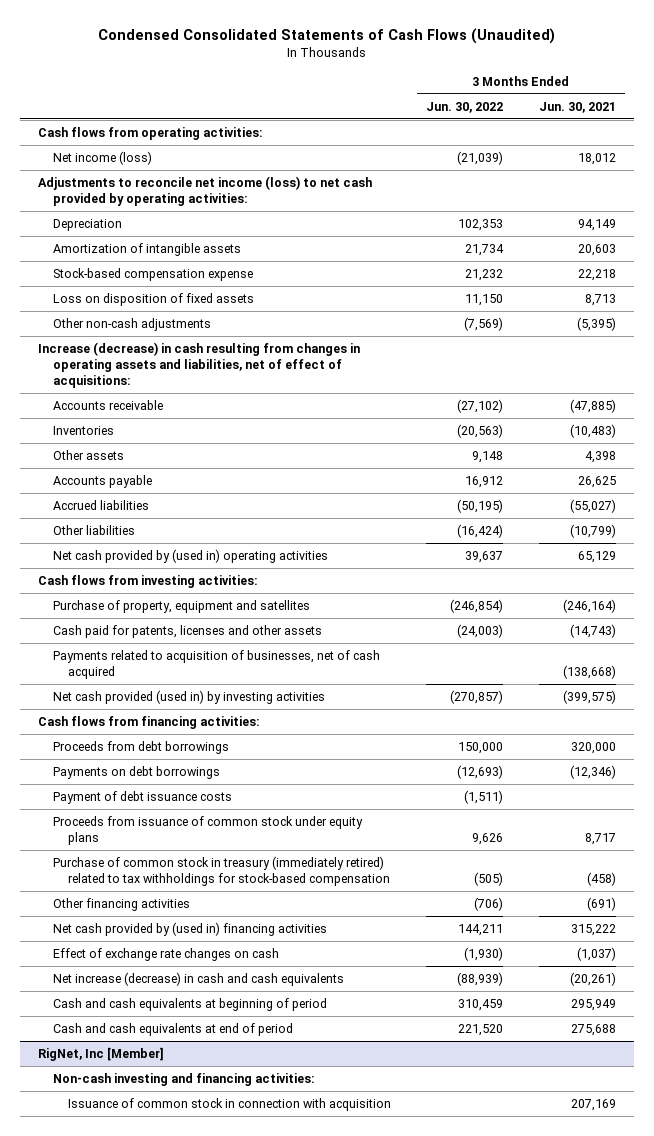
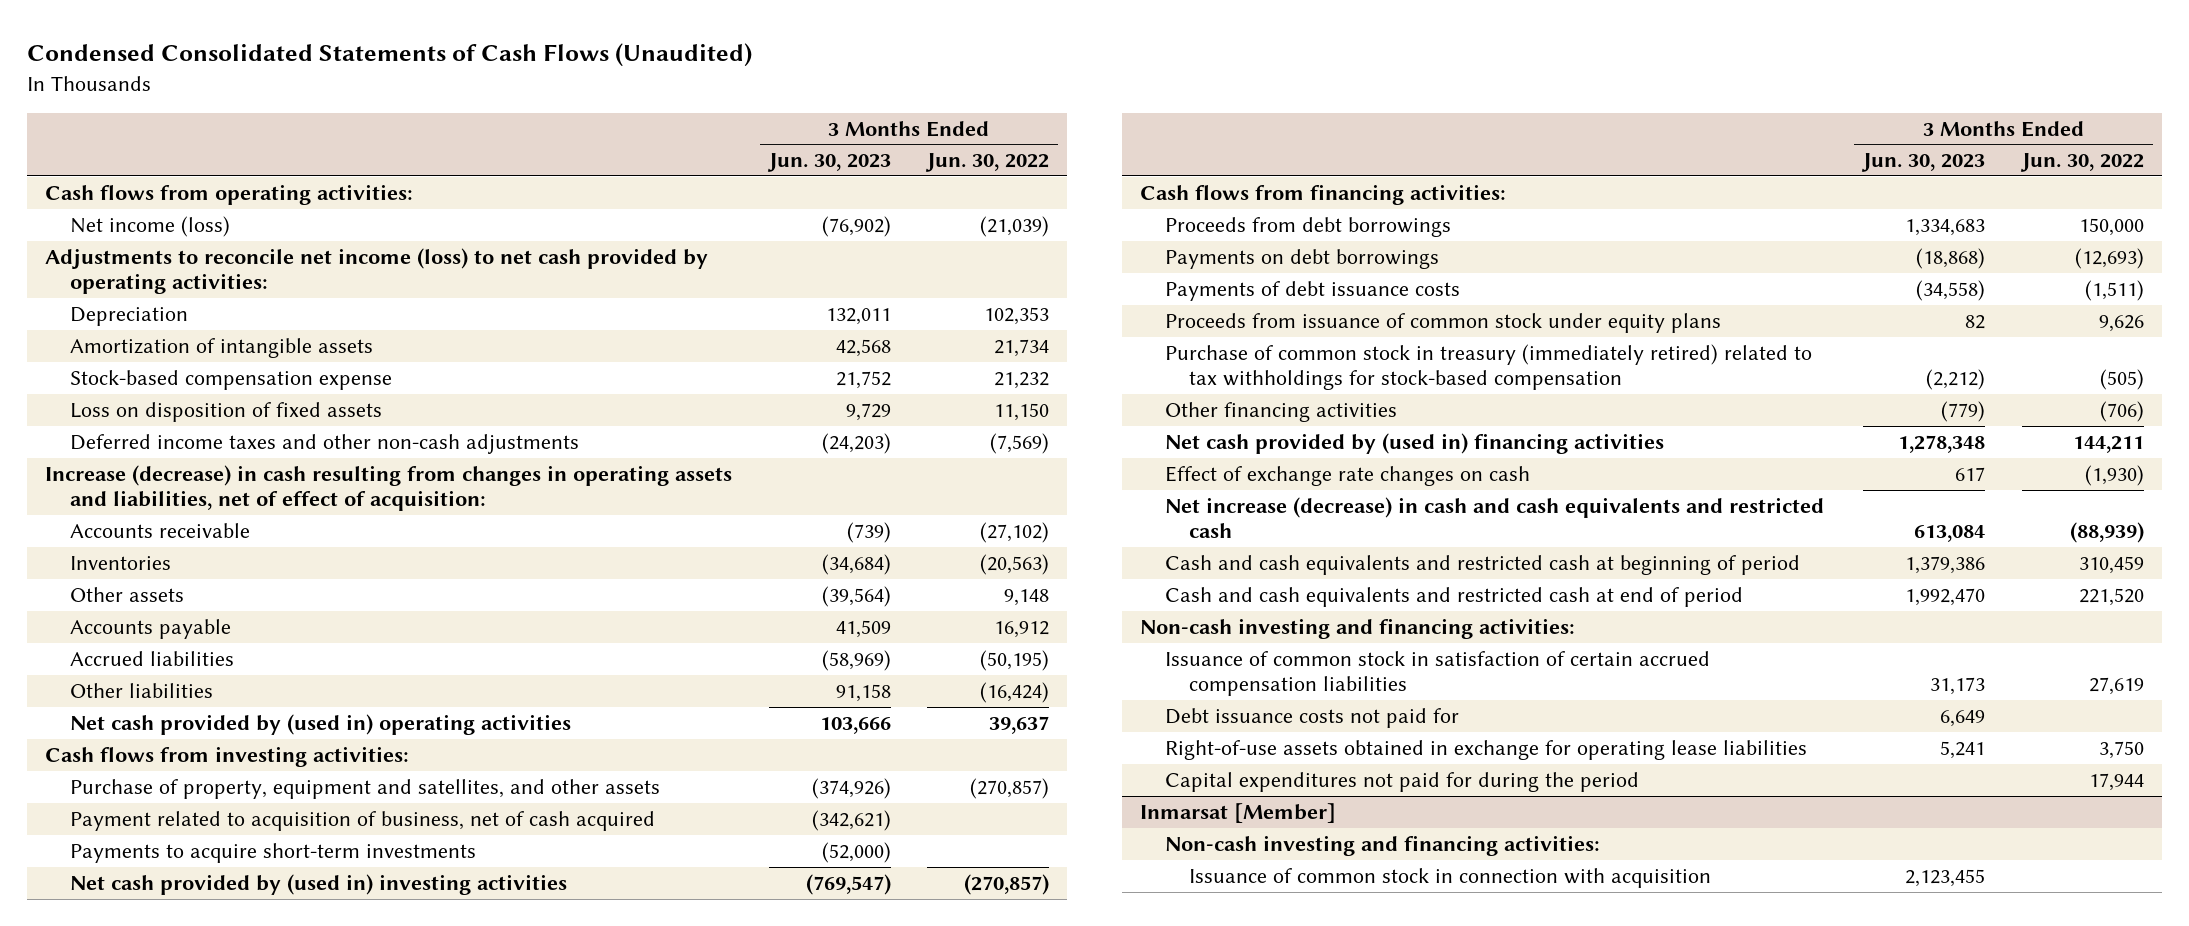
- | 3 Months Ended Jun. 30, 2022 | 3 Months Ended Jun. 30, 2021
+ | 3 Months Ended Jun. 30, 2023 | 3 Months Ended Jun. 30, 2022
- Other non-cash adjustments | (7,569) | (5,395)
- Increase (decrease) in cash resulting from changes in operating assets and liabilities, net of effect of acquisitions:
+ Deferred income taxes and other non-cash adjustments | (24,203) | (7,569)
+ Increase (decrease) in cash resulting from changes in operating assets and liabilities, net of effect of acquisition:
- Purchase of property, equipment and satellites | (246,854) | (246,164)
- Cash paid for patents, licenses and other assets | (24,003) | (14,743)
- Payments related to acquisition of businesses, net of cash acquired | | (138,668)
- Net cash provided (used in) by investing activities | (270,857) | (399,575)
+ Purchase of property, equipment and satellites, and other assets | (374,926) | (270,857)
+ Payment related to acquisition of business, net of cash acquired | (342,621) |
+ Payments to acquire short-term investments | (52,000) |
+ Net cash provided by (used in) investing activities | (769,547) | (270,857)
- Payment of debt issuance costs | (1,511) |
+ Payments of debt issuance costs | (34,558) | (1,511)
- Net increase (decrease) in cash and cash equivalents | (88,939) | (20,261)
- Cash and cash equivalents at beginning of period | 310,459 | 295,949
- Cash and cash equivalents at end of period | 221,520 | 275,688
- RigNet, Inc [Member]
+ Net increase (decrease) in cash and cash equivalents and restricted cash | 613,084 | (88,939)
+ Cash and cash equivalents and restricted cash at beginning of period | 1,379,386 | 310,459
+ Cash and cash equivalents and restricted cash at end of period | 1,992,470 | 221,520
+ Issuance of common stock in satisfaction of certain accrued compensation liabilities | 31,173 | 27,619
+ Debt issuance costs not paid for | 6,649 |
+ Right-of-use assets obtained in exchange for operating lease liabilities | 5,241 | 3,750
+ Capital expenditures not paid for during the period | | 17,944
+ Inmarsat [Member]
+ Non-cash investing and financing activities:

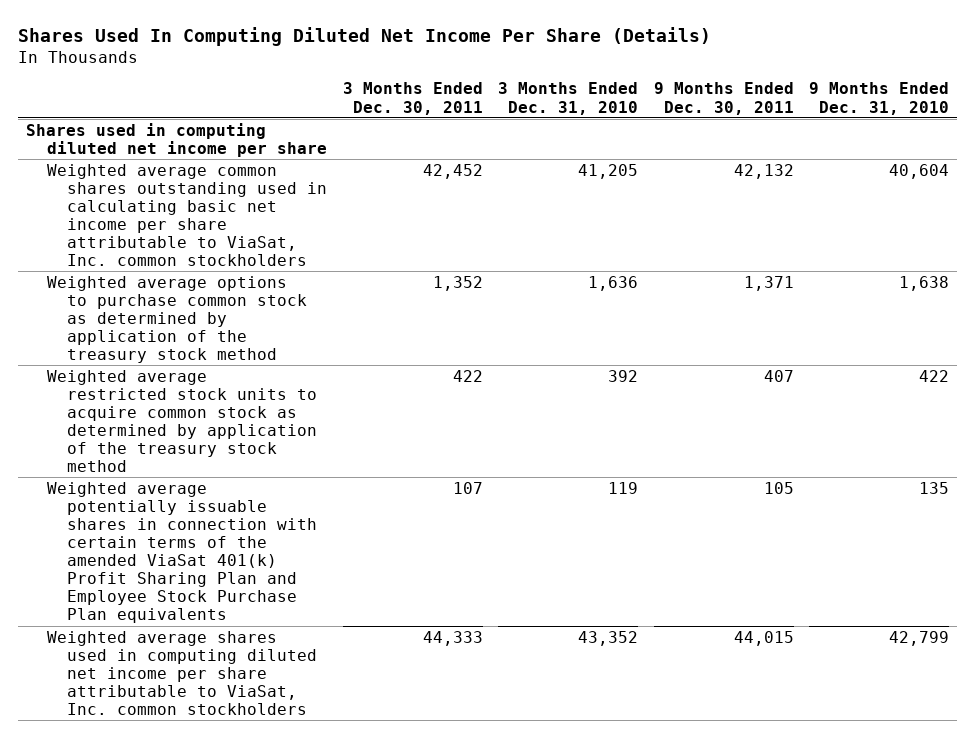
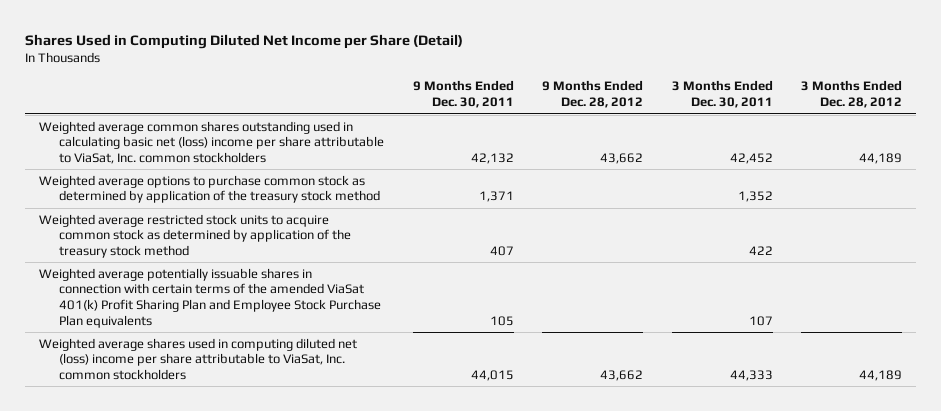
- Shares Used In Computing Diluted Net Income Per Share (Details)
+ Shares Used in Computing Diluted Net Income per Share (Detail)
- | 3 Months Ended Dec. 30, 2011 | 3 Months Ended Dec. 31, 2010 | 9 Months Ended Dec. 30, 2011 | 9 Months Ended Dec. 31, 2010
+ | 9 Months Ended Dec. 30, 2011 | 9 Months Ended Dec. 28, 2012 | 3 Months Ended Dec. 30, 2011 | 3 Months Ended Dec. 28, 2012
- Shares used in computing diluted net income per share
- Weighted average common shares outstanding used in calculating basic net income per share attributable to ViaSat, Inc. common stockholders | 42,452 | 41,205 | 42,132 | 40,604
+ Weighted average common shares outstanding used in calculating basic net (loss) income per share attributable to ViaSat, Inc. common stockholders | 42,132 | 43,662 | 42,452 | 44,189
- Weighted average shares used in computing diluted net income per share attributable to ViaSat, Inc. common stockholders | 44,333 | 43,352 | 44,015 | 42,799
+ Weighted average shares used in computing diluted net (loss) income per share attributable to ViaSat, Inc. common stockholders | 44,015 | 43,662 | 44,333 | 44,189

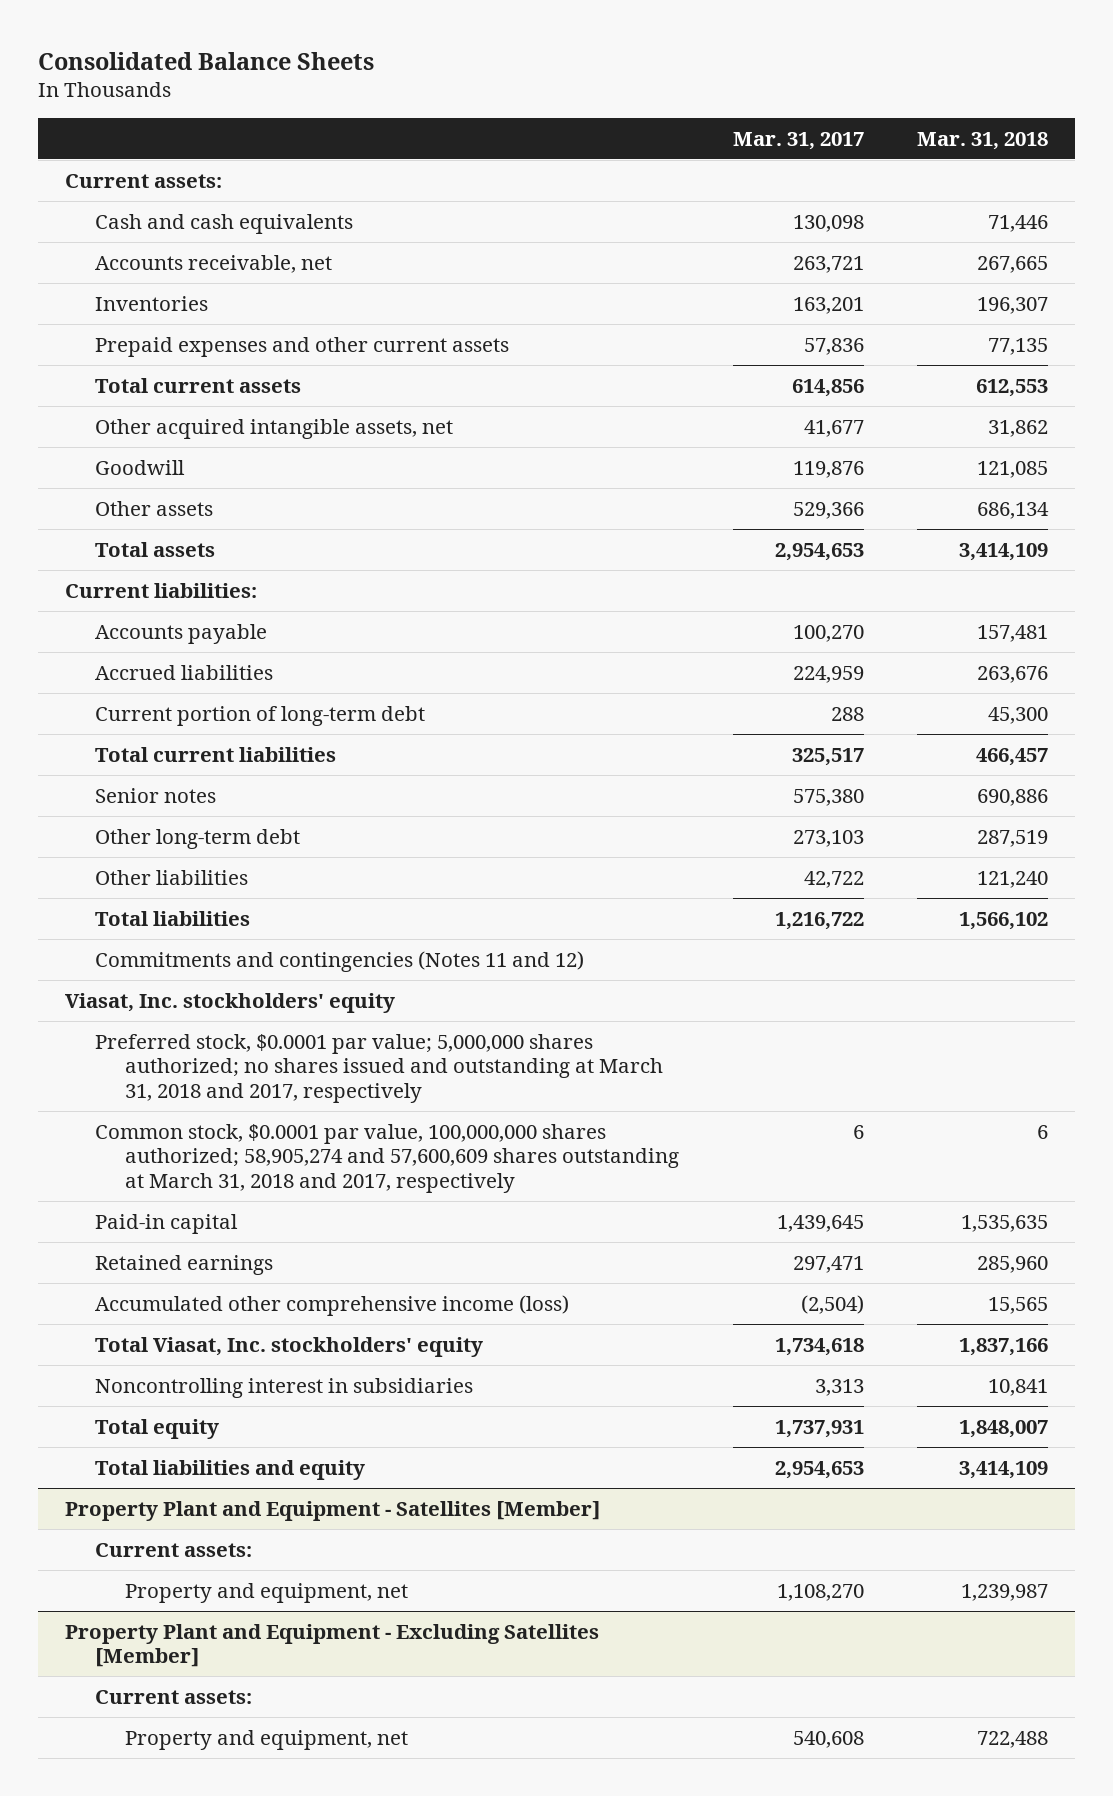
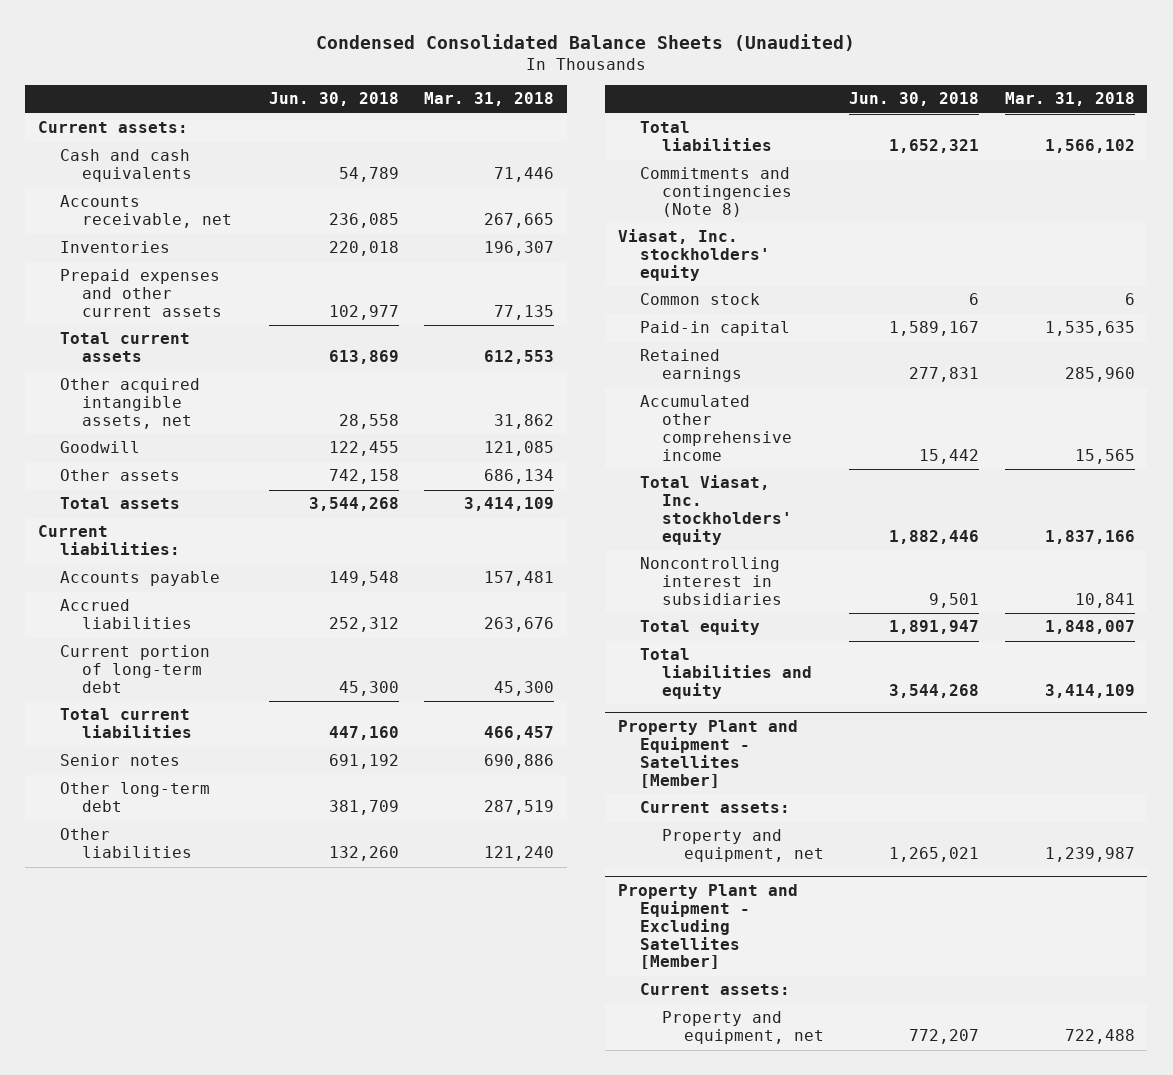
- Consolidated Balance Sheets
+ Condensed Consolidated Balance Sheets (Unaudited)
- | Mar. 31, 2017 | Mar. 31, 2018
+ | Jun. 30, 2018 | Mar. 31, 2018
- Commitments and contingencies (Notes 11 and 12)
+ Commitments and contingencies (Note 8)
- Preferred stock, $0.0001 par value; 5,000,000 shares authorized; no shares issued and outstanding at March 31, 2018 and 2017, respectively
- Common stock, $0.0001 par value, 100,000,000 shares authorized; 58,905,274 and 57,600,609 shares outstanding at March 31, 2018 and 2017, respectively | 6 | 6
+ Common stock | 6 | 6
- Accumulated other comprehensive income (loss) | (2,504) | 15,565
+ Accumulated other comprehensive income | 15,442 | 15,565

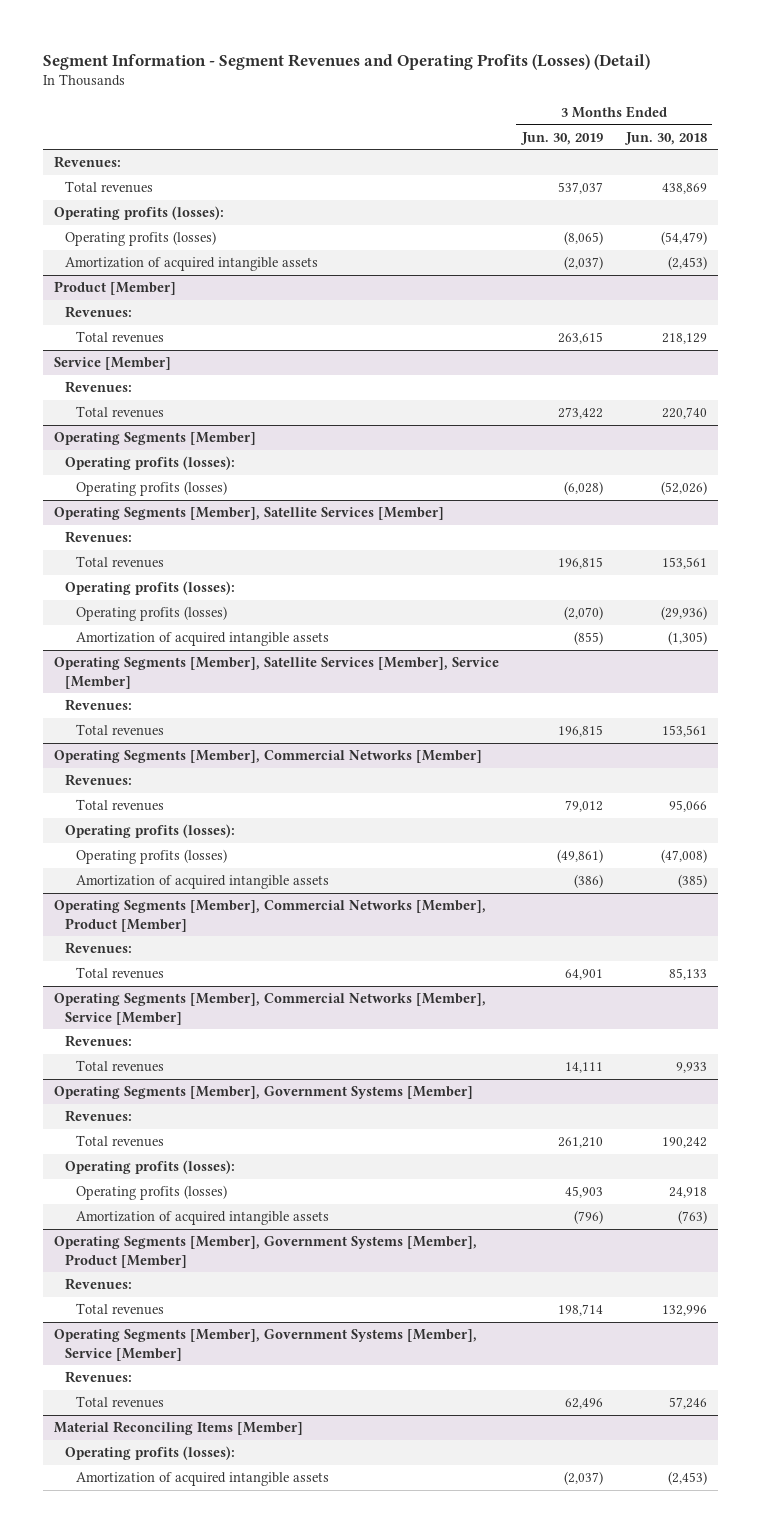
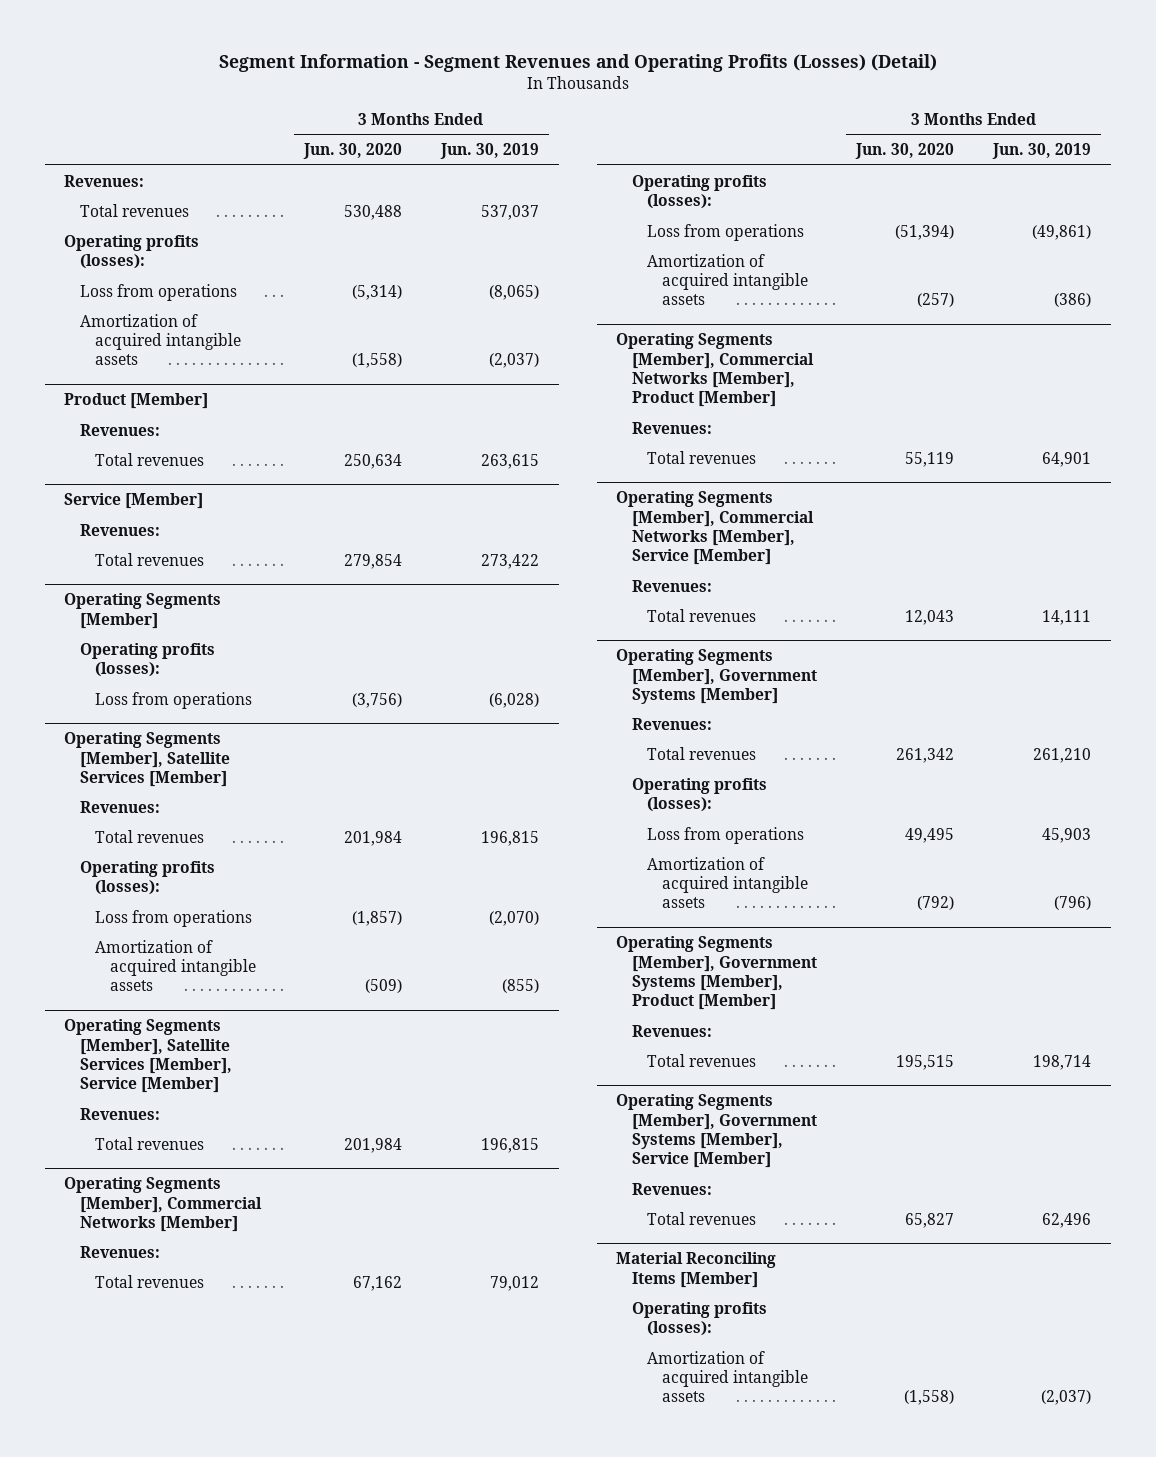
- | 3 Months Ended Jun. 30, 2019 | 3 Months Ended Jun. 30, 2018
+ | 3 Months Ended Jun. 30, 2020 | 3 Months Ended Jun. 30, 2019
- Operating profits (losses) | (8,065) | (54,479)
+ Loss from operations | (5,314) | (8,065)
@ Operating Segments [Member]
- Operating profits (losses) | (6,028) | (52,026)
+ Loss from operations | (3,756) | (6,028)
@ Operating Segments [Member], Satellite Services [Member]
- Operating profits (losses) | (2,070) | (29,936)
+ Loss from operations | (1,857) | (2,070)
@ Operating Segments [Member], Commercial Networks [Member]
- Operating profits (losses) | (49,861) | (47,008)
+ Loss from operations | (51,394) | (49,861)
@ Operating Segments [Member], Government Systems [Member]
- Operating profits (losses) | 45,903 | 24,918
+ Loss from operations | 49,495 | 45,903

